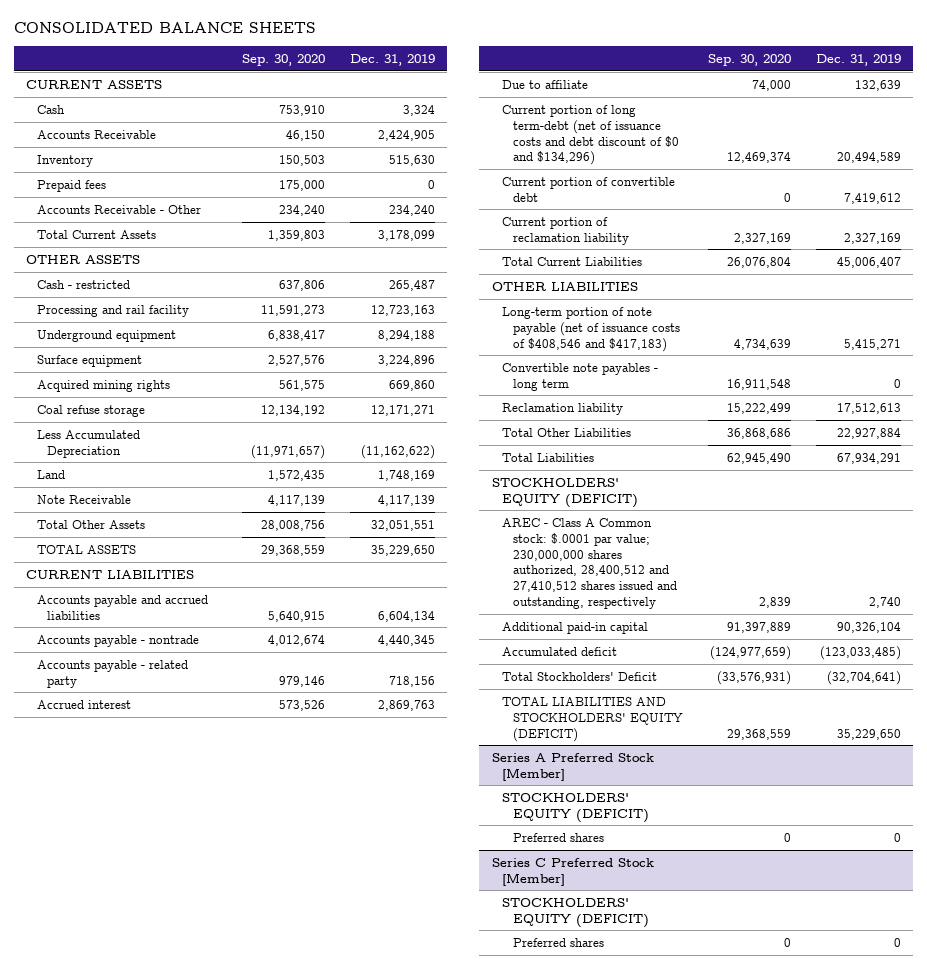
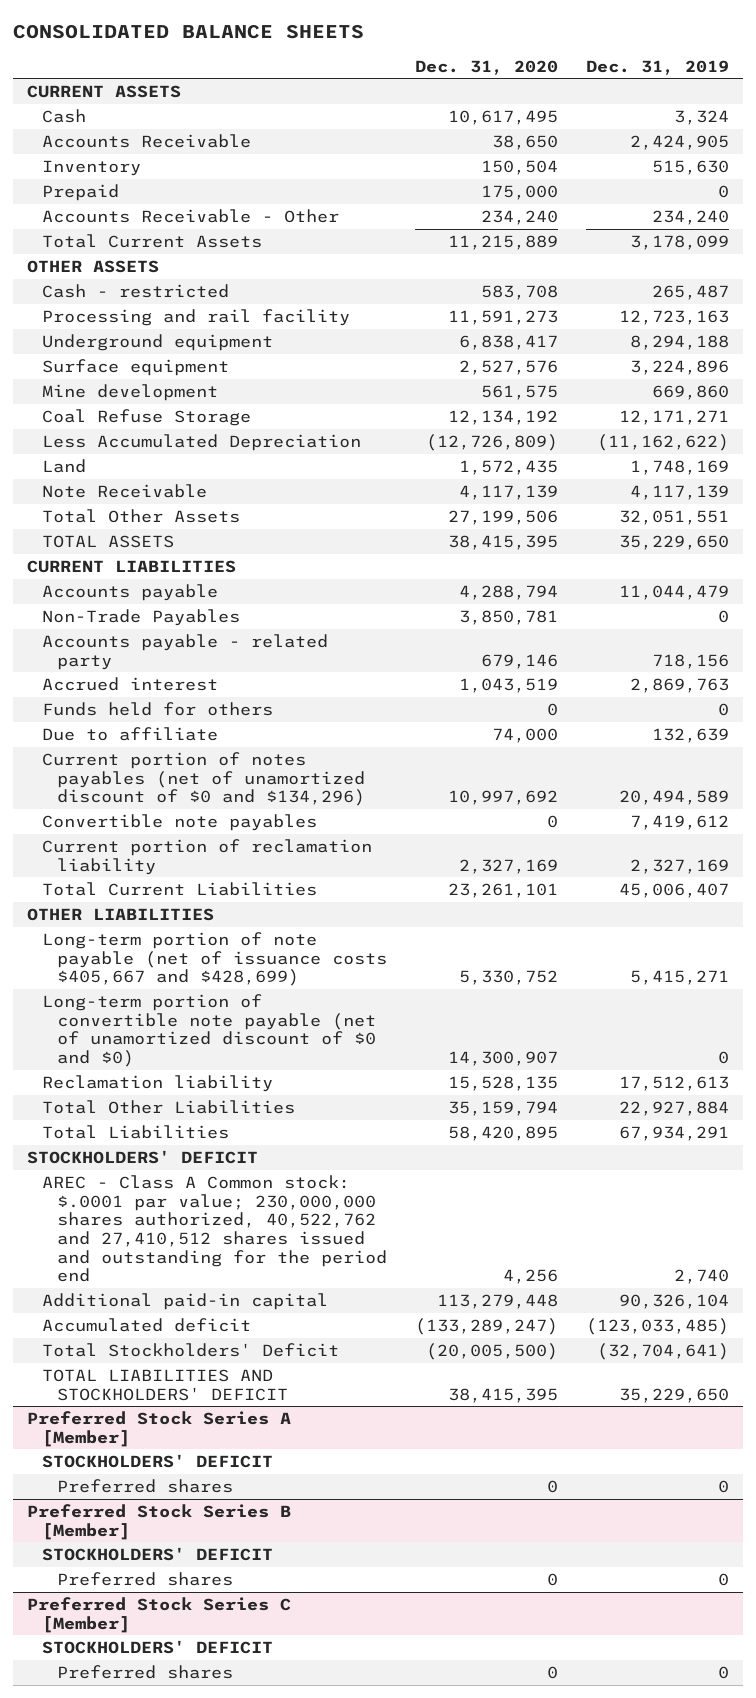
- | Sep. 30, 2020 | Dec. 31, 2019
+ | Dec. 31, 2020 | Dec. 31, 2019
- Prepaid fees | 175,000 | 0
+ Prepaid | 175,000 | 0
- Acquired mining rights | 561,575 | 669,860
- Coal refuse storage | 12,134,192 | 12,171,271
+ Mine development | 561,575 | 669,860
+ Coal Refuse Storage | 12,134,192 | 12,171,271
- Accounts payable and accrued liabilities | 5,640,915 | 6,604,134
- Accounts payable - nontrade | 4,012,674 | 4,440,345
+ Accounts payable | 4,288,794 | 11,044,479
+ Non-Trade Payables | 3,850,781 | 0
+ Funds held for others | 0 | 0
- Current portion of long term-debt (net of issuance costs and debt discount of $0 and $134,296) | 12,469,374 | 20,494,589
- Current portion of convertible debt | 0 | 7,419,612
+ Current portion of notes payables (net of unamortized discount of $0 and $134,296) | 10,997,692 | 20,494,589
+ Convertible note payables | 0 | 7,419,612
- Long-term portion of note payable (net of issuance costs of $408,546 and $417,183) | 4,734,639 | 5,415,271
- Convertible note payables - long term | 16,911,548 | 0
+ Long-term portion of note payable (net of issuance costs $405,667 and $428,699) | 5,330,752 | 5,415,271
+ Long-term portion of convertible note payable (net of unamortized discount of $0 and $0) | 14,300,907 | 0
- STOCKHOLDERS' EQUITY (DEFICIT)
- AREC - Class A Common stock: $.0001 par value; 230,000,000 shares authorized, 28,400,512 and 27,410,512 shares issued and outstanding, respectively | 2,839 | 2,740
+ STOCKHOLDERS' DEFICIT
+ AREC - Class A Common stock: $.0001 par value; 230,000,000 shares authorized, 40,522,762 and 27,410,512 shares issued and outstanding for the period end | 4,256 | 2,740
- TOTAL LIABILITIES AND STOCKHOLDERS' EQUITY (DEFICIT) | 29,368,559 | 35,229,650
- Series A Preferred Stock [Member]
- STOCKHOLDERS' EQUITY (DEFICIT)
+ TOTAL LIABILITIES AND STOCKHOLDERS' DEFICIT | 38,415,395 | 35,229,650
+ Preferred Stock Series A [Member]
+ STOCKHOLDERS' DEFICIT
- Series C Preferred Stock [Member]
- STOCKHOLDERS' EQUITY (DEFICIT)
+ Preferred Stock Series B [Member]
+ STOCKHOLDERS' DEFICIT
+ Preferred Stock Series C [Member]
+ STOCKHOLDERS' DEFICIT
+ Preferred shares | 0 | 0

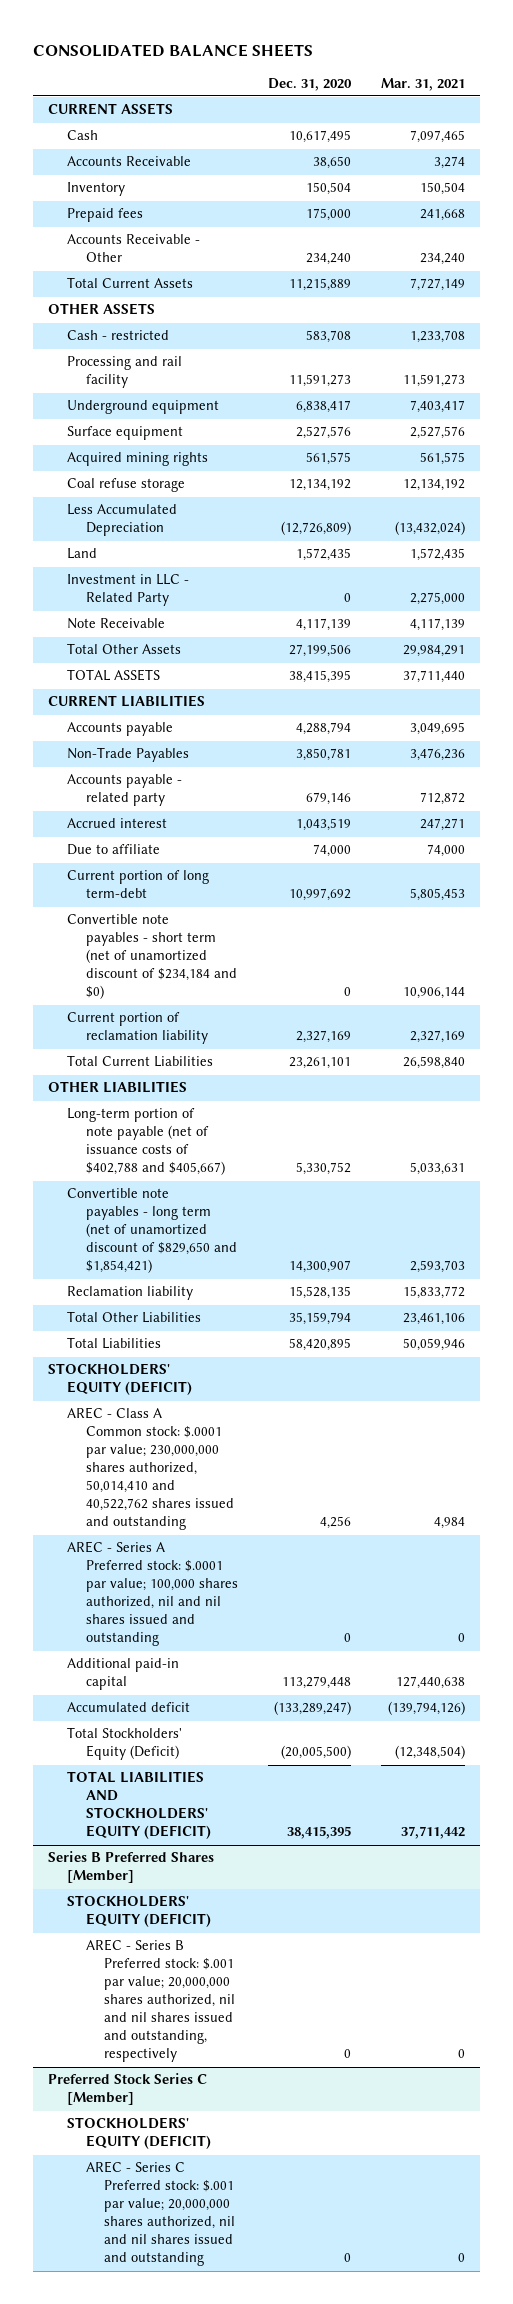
- | Dec. 31, 2020 | Dec. 31, 2019
+ | Dec. 31, 2020 | Mar. 31, 2021
- Prepaid | 175,000 | 0
+ Prepaid fees | 175,000 | 241,668
- Mine development | 561,575 | 669,860
- Coal Refuse Storage | 12,134,192 | 12,171,271
+ Acquired mining rights | 561,575 | 561,575
+ Coal refuse storage | 12,134,192 | 12,134,192
+ Investment in LLC - Related Party | 0 | 2,275,000
- Funds held for others | 0 | 0
- Current portion of notes payables (net of unamortized discount of $0 and $134,296) | 10,997,692 | 20,494,589
- Convertible note payables | 0 | 7,419,612
+ Current portion of long term-debt | 10,997,692 | 5,805,453
+ Convertible note payables - short term (net of unamortized discount of $234,184 and $0) | 0 | 10,906,144
- Long-term portion of note payable (net of issuance costs $405,667 and $428,699) | 5,330,752 | 5,415,271
- Long-term portion of convertible note payable (net of unamortized discount of $0 and $0) | 14,300,907 | 0
+ Long-term portion of note payable (net of issuance costs of $402,788 and $405,667) | 5,330,752 | 5,033,631
+ Convertible note payables - long term (net of unamortized discount of $829,650 and $1,854,421) | 14,300,907 | 2,593,703
- STOCKHOLDERS' DEFICIT
- AREC - Class A Common stock: $.0001 par value; 230,000,000 shares authorized, 40,522,762 and 27,410,512 shares issued and outstanding for the period end | 4,256 | 2,740
+ STOCKHOLDERS' EQUITY (DEFICIT)
+ AREC - Class A Common stock: $.0001 par value; 230,000,000 shares authorized, 50,014,410 and 40,522,762 shares issued and outstanding | 4,256 | 4,984
+ AREC - Series A Preferred stock: $.0001 par value; 100,000 shares authorized, nil and nil shares issued and outstanding | 0 | 0
- Total Stockholders' Deficit | (20,005,500) | (32,704,641)
- TOTAL LIABILITIES AND STOCKHOLDERS' DEFICIT | 38,415,395 | 35,229,650
- Preferred Stock Series A [Member]
- STOCKHOLDERS' DEFICIT
- Preferred shares | 0 | 0
- Preferred Stock Series B [Member]
- STOCKHOLDERS' DEFICIT
- Preferred shares | 0 | 0
+ Total Stockholders' Equity (Deficit) | (20,005,500) | (12,348,504)
+ TOTAL LIABILITIES AND STOCKHOLDERS' EQUITY (DEFICIT) | 38,415,395 | 37,711,442
+ Series B Preferred Shares [Member]
+ STOCKHOLDERS' EQUITY (DEFICIT)
+ AREC - Series B Preferred stock: $.001 par value; 20,000,000 shares authorized, nil and nil shares issued and outstanding, respectively | 0 | 0
@ Preferred Stock Series C [Member]
- STOCKHOLDERS' DEFICIT
- Preferred shares | 0 | 0
+ STOCKHOLDERS' EQUITY (DEFICIT)
+ AREC - Series C Preferred stock: $.001 par value; 20,000,000 shares authorized, nil and nil shares issued and outstanding | 0 | 0

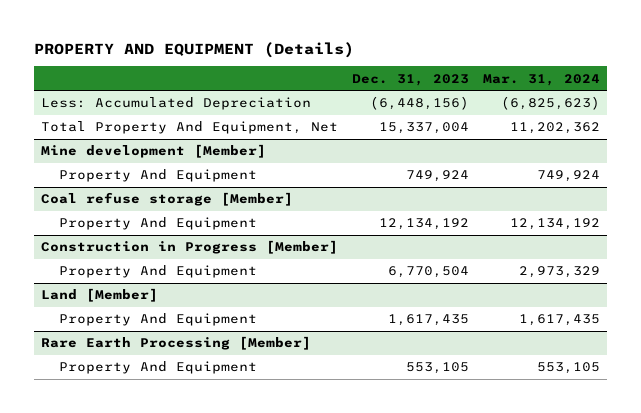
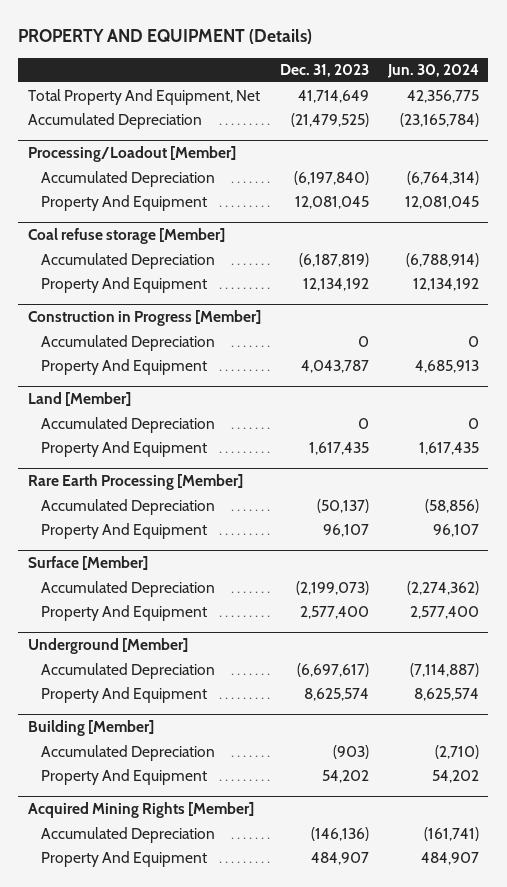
- | Dec. 31, 2023 | Mar. 31, 2024
+ | Dec. 31, 2023 | Jun. 30, 2024
- Less: Accumulated Depreciation | (6,448,156) | (6,825,623)
- Total Property And Equipment, Net | 15,337,004 | 11,202,362
- Mine development [Member]
- Property And Equipment | 749,924 | 749,924
+ Total Property And Equipment, Net | 41,714,649 | 42,356,775
+ Accumulated Depreciation | (21,479,525) | (23,165,784)
+ Processing/Loadout [Member]
+ Accumulated Depreciation | (6,197,840) | (6,764,314)
+ Property And Equipment | 12,081,045 | 12,081,045
@ Coal refuse storage [Member]
+ Accumulated Depreciation | (6,187,819) | (6,788,914)
@ Construction in Progress [Member]
- Property And Equipment | 6,770,504 | 2,973,329
+ Accumulated Depreciation | 0 | 0
+ Property And Equipment | 4,043,787 | 4,685,913
@ Land [Member]
+ Accumulated Depreciation | 0 | 0
@ Rare Earth Processing [Member]
- Property And Equipment | 553,105 | 553,105
+ Accumulated Depreciation | (50,137) | (58,856)
+ Property And Equipment | 96,107 | 96,107
+ Surface [Member]
+ Accumulated Depreciation | (2,199,073) | (2,274,362)
+ Property And Equipment | 2,577,400 | 2,577,400
+ Underground [Member]
+ Accumulated Depreciation | (6,697,617) | (7,114,887)
+ Property And Equipment | 8,625,574 | 8,625,574
+ Building [Member]
+ Accumulated Depreciation | (903) | (2,710)
+ Property And Equipment | 54,202 | 54,202
+ Acquired Mining Rights [Member]
+ Accumulated Depreciation | (146,136) | (161,741)
+ Property And Equipment | 484,907 | 484,907

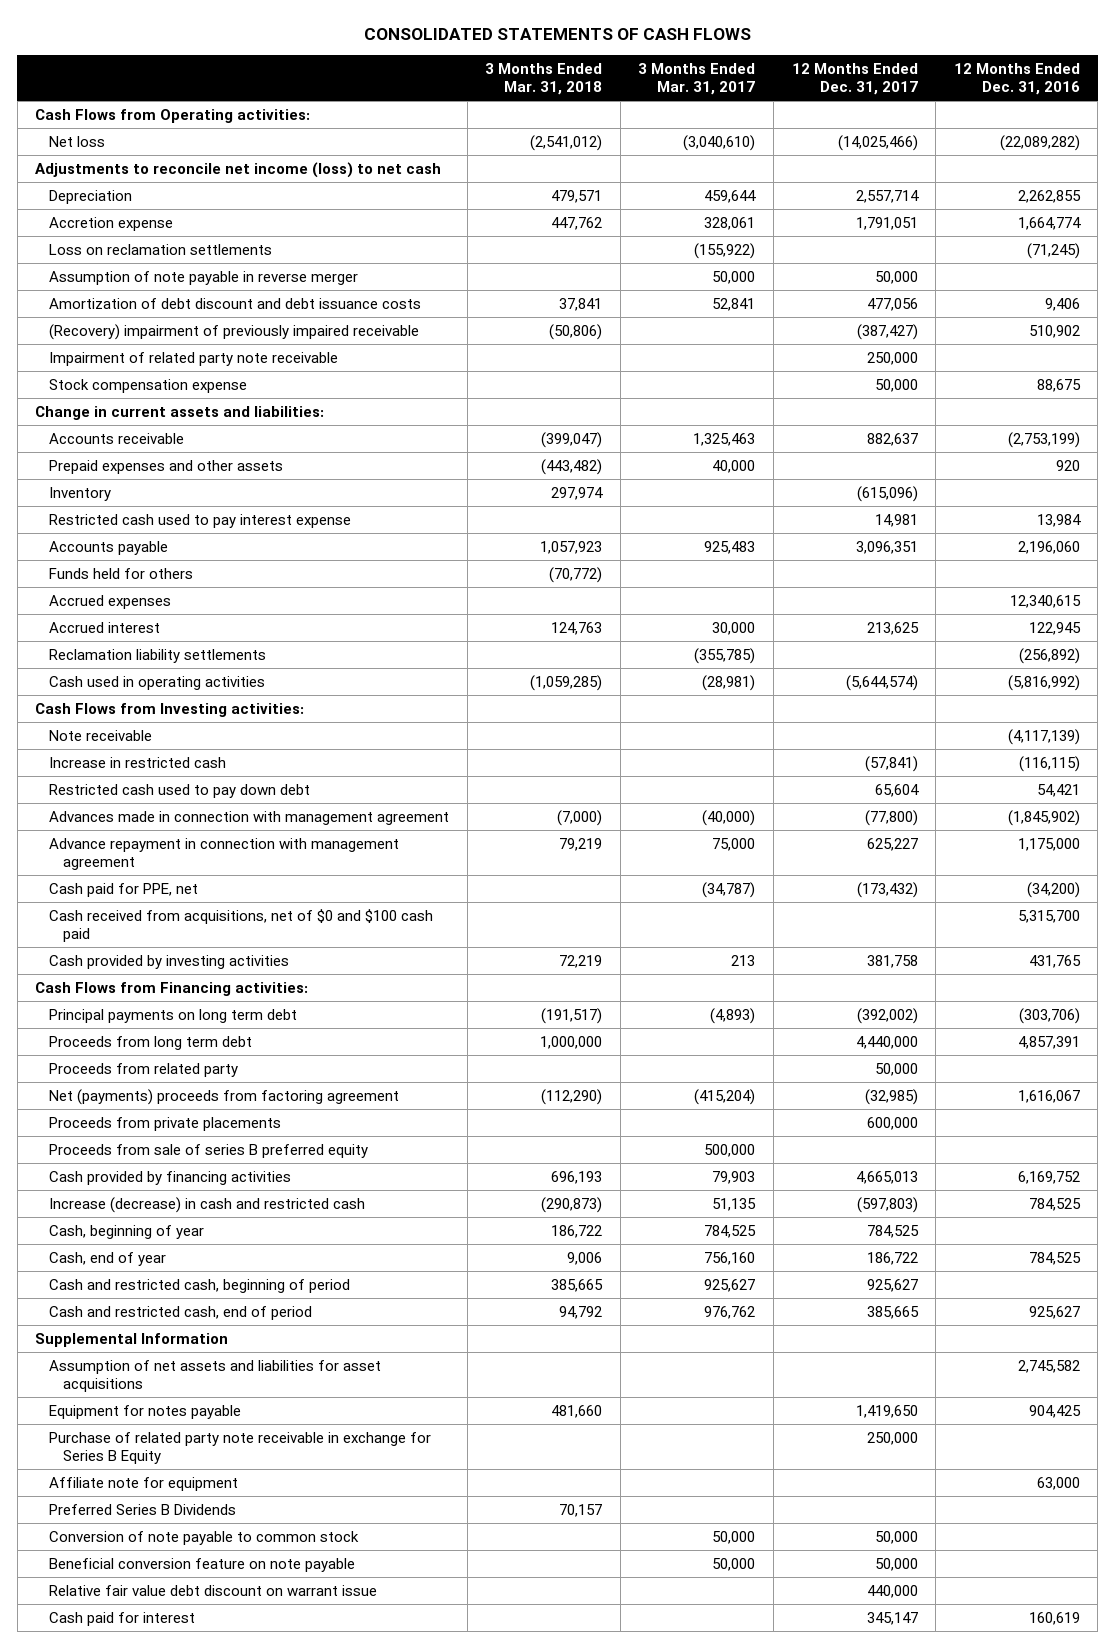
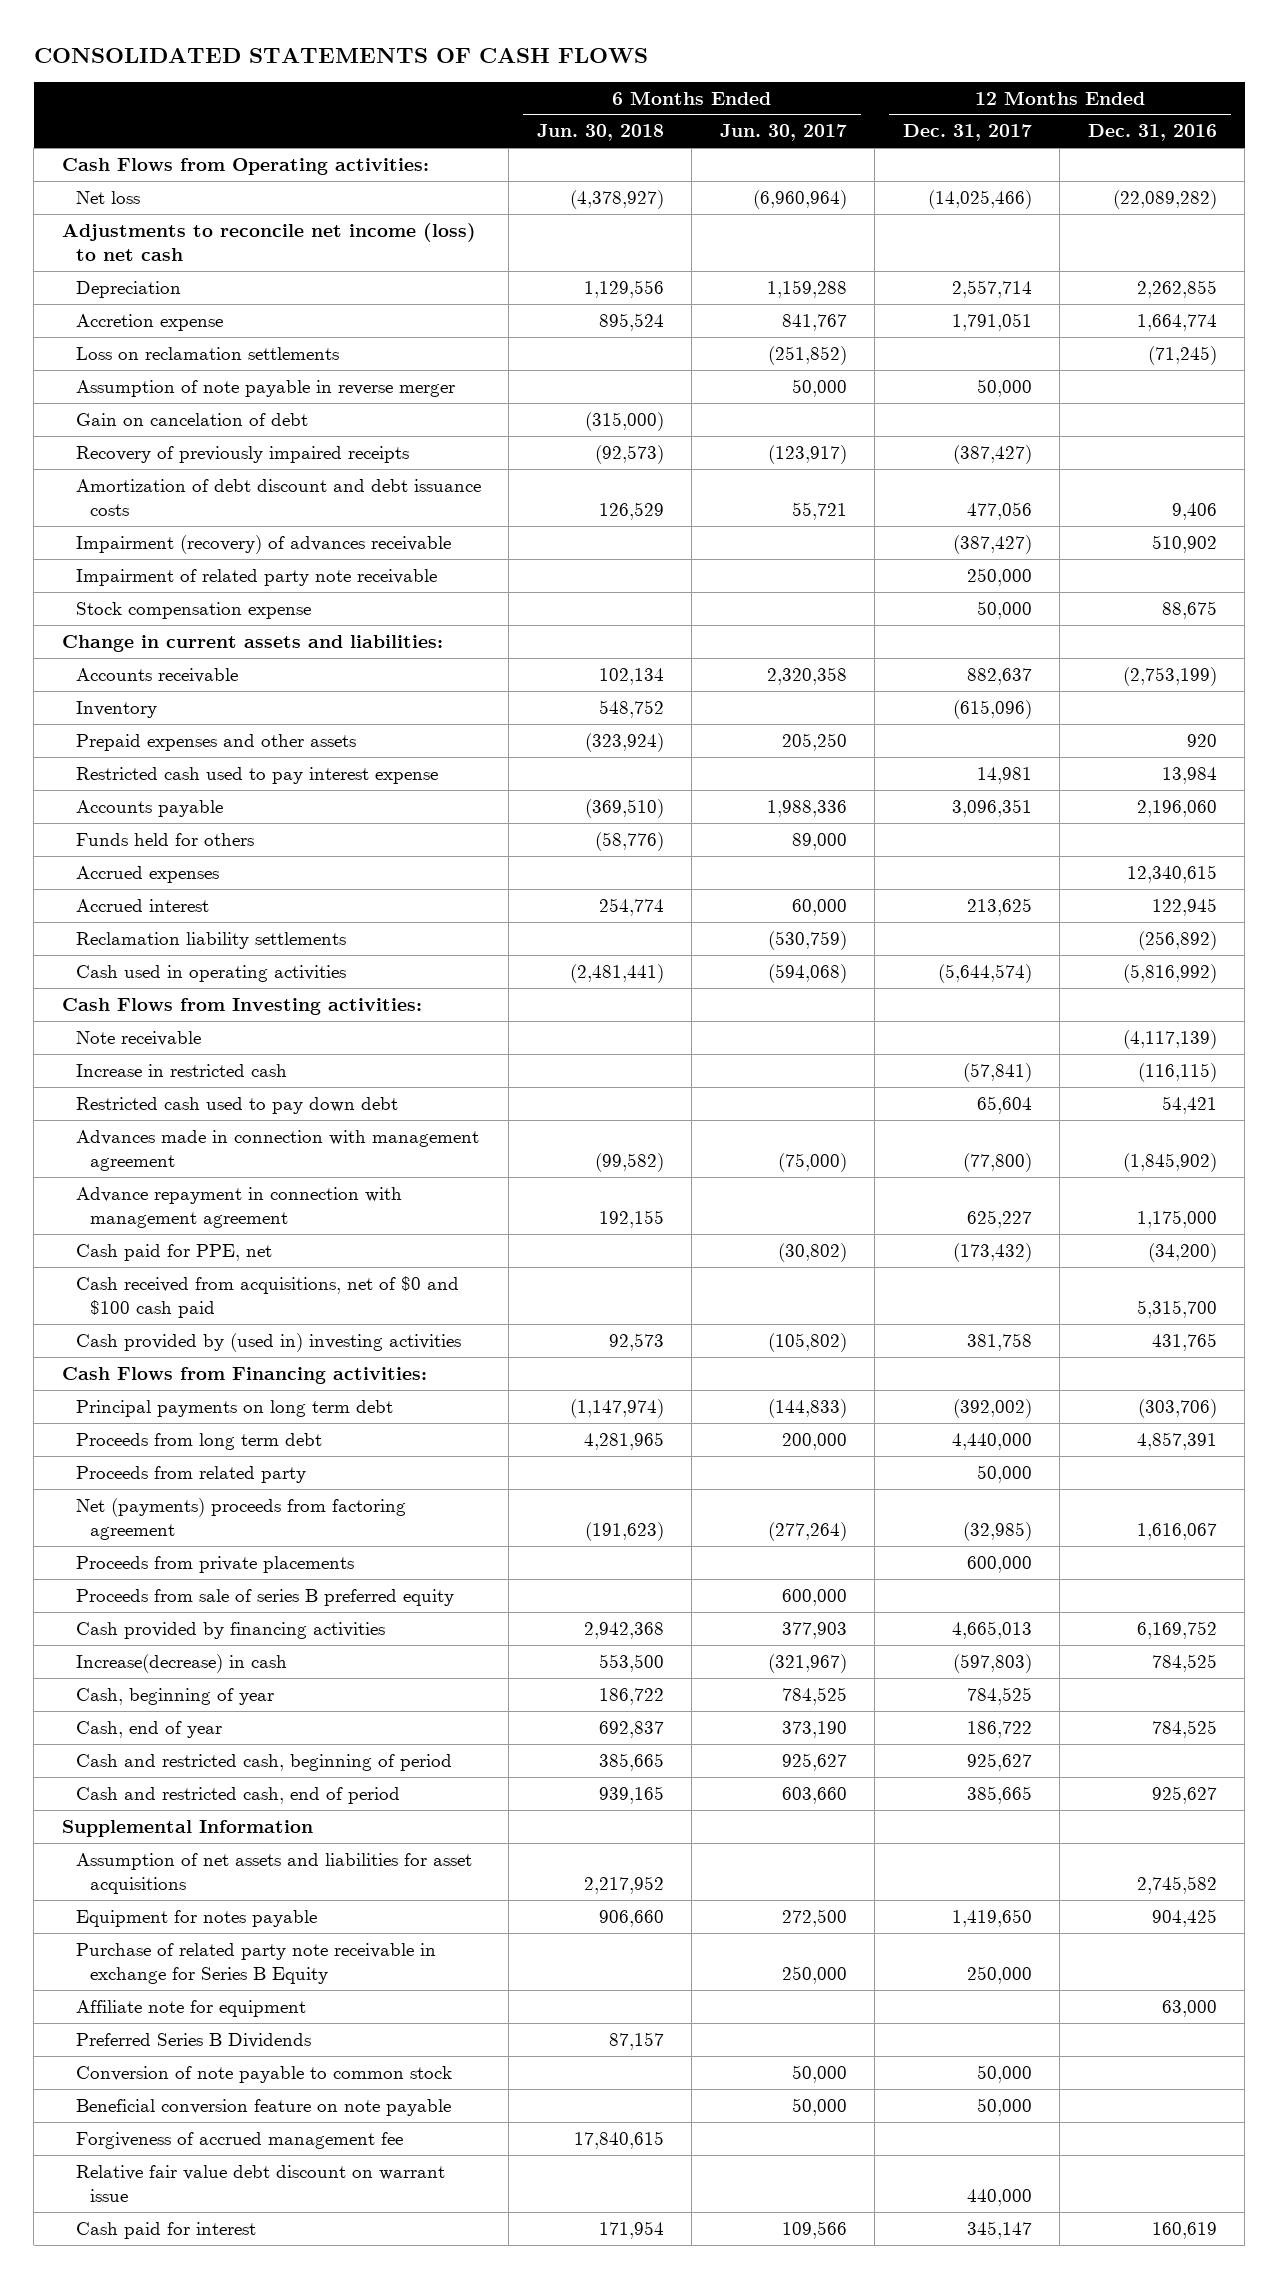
- | 3 Months Ended Mar. 31, 2018 | 3 Months Ended Mar. 31, 2017 | 12 Months Ended Dec. 31, 2017 | 12 Months Ended Dec. 31, 2016
+ | 6 Months Ended Jun. 30, 2018 | 6 Months Ended Jun. 30, 2017 | 12 Months Ended Dec. 31, 2017 | 12 Months Ended Dec. 31, 2016
+ Gain on cancelation of debt | (315,000) | | |
+ Recovery of previously impaired receipts | (92,573) | (123,917) | (387,427) |
- (Recovery) impairment of previously impaired receivable | (50,806) | | (387,427) | 510,902
+ Impairment (recovery) of advances receivable | | | (387,427) | 510,902
moved down: Prepaid expenses and other assets | (323,924) | 205,250 | | 920
- Cash provided by investing activities | 72,219 | 213 | 381,758 | 431,765
+ Cash provided by (used in) investing activities | 92,573 | (105,802) | 381,758 | 431,765
- Increase (decrease) in cash and restricted cash | (290,873) | 51,135 | (597,803) | 784,525
+ Increase(decrease) in cash | 553,500 | (321,967) | (597,803) | 784,525
+ Forgiveness of accrued management fee | 17,840,615 | | |

